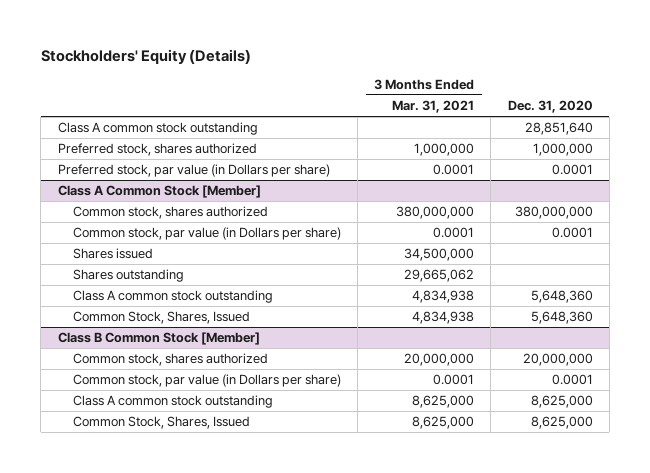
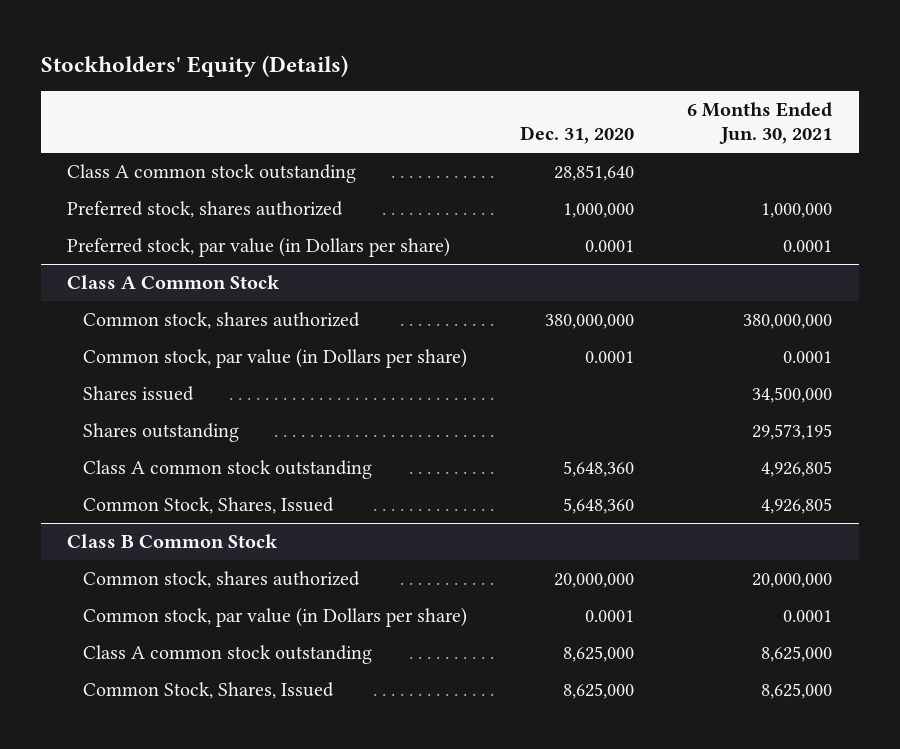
- | 3 Months Ended Mar. 31, 2021 | Dec. 31, 2020
+ | Dec. 31, 2020 | 6 Months Ended Jun. 30, 2021
- Class A Common Stock [Member]
+ Class A Common Stock
- Class B Common Stock [Member]
+ Class B Common Stock

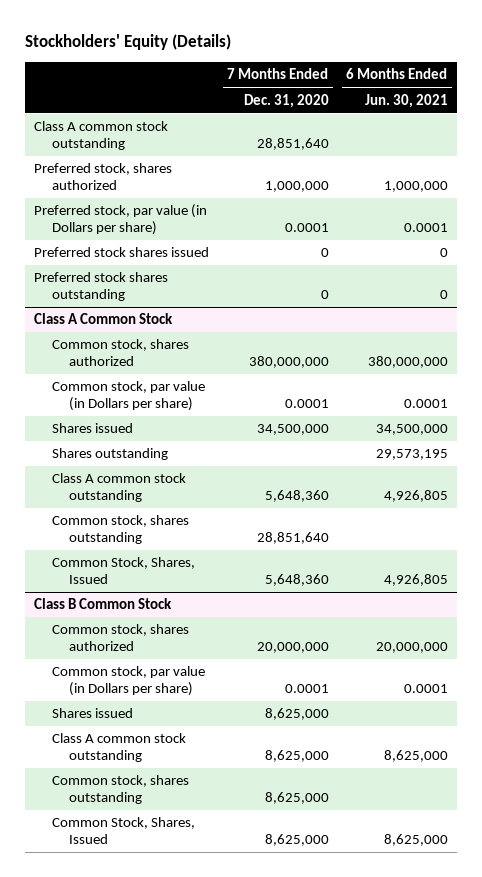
- | Dec. 31, 2020 | 6 Months Ended Jun. 30, 2021
+ | 7 Months Ended Dec. 31, 2020 | 6 Months Ended Jun. 30, 2021
+ Preferred stock shares issued | 0 | 0
+ Preferred stock shares outstanding | 0 | 0
@ Class A Common Stock
+ Common stock, shares outstanding | 28,851,640 |
@ Class B Common Stock
+ Shares issued | 8,625,000 |
+ Common stock, shares outstanding | 8,625,000 |

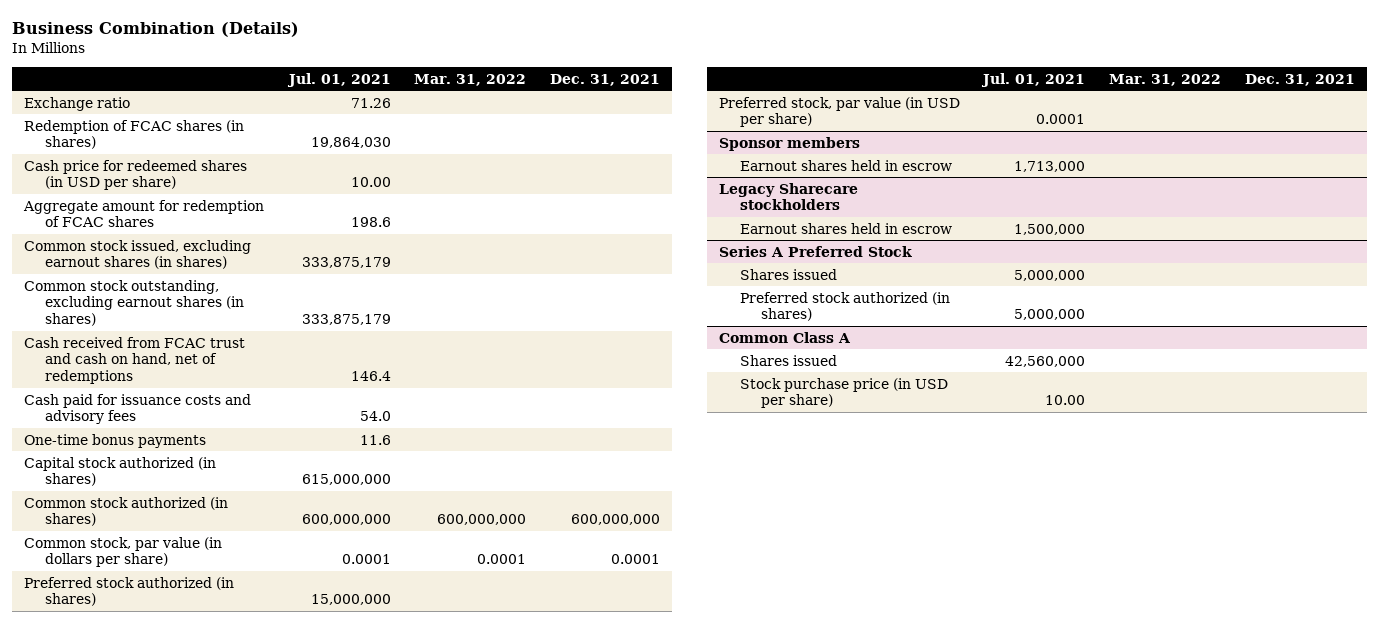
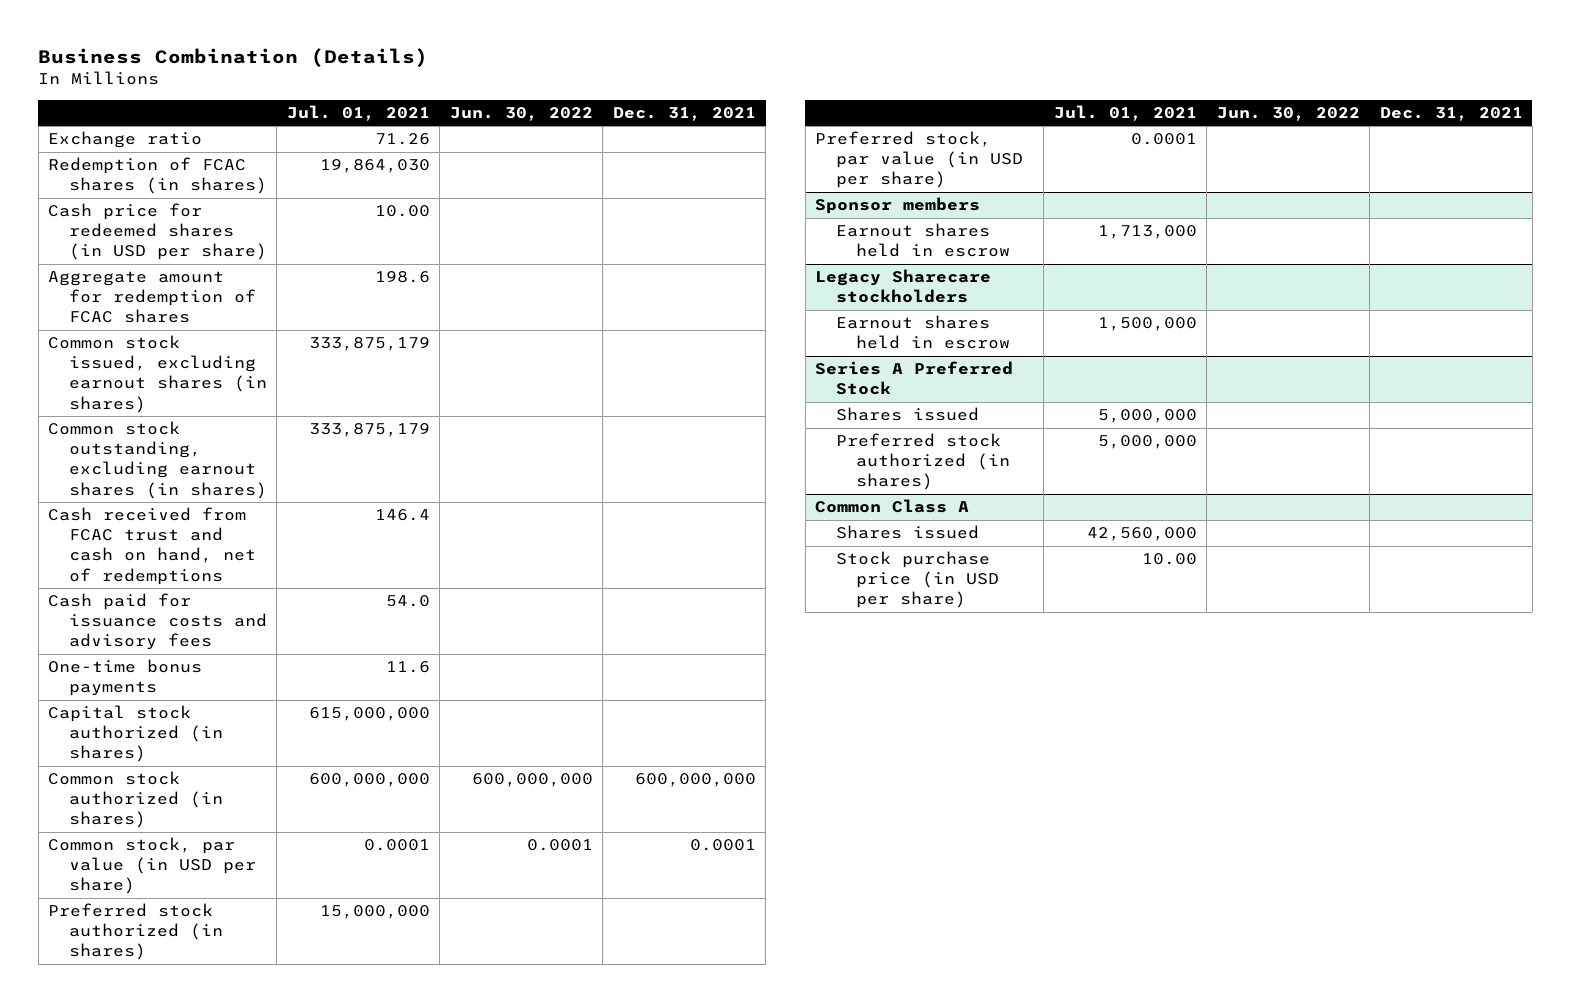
- | Jul. 01, 2021 | Mar. 31, 2022 | Dec. 31, 2021
+ | Jul. 01, 2021 | Jun. 30, 2022 | Dec. 31, 2021
- Common stock, par value (in dollars per share) | 0.0001 | 0.0001 | 0.0001
+ Common stock, par value (in USD per share) | 0.0001 | 0.0001 | 0.0001

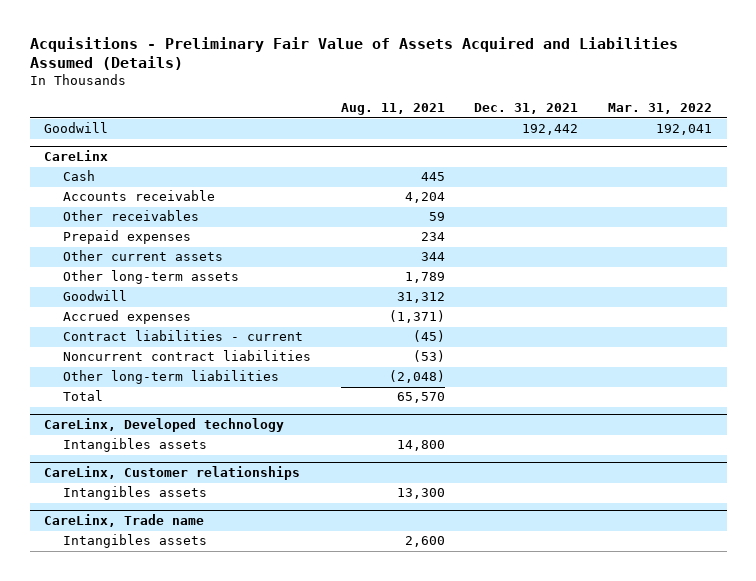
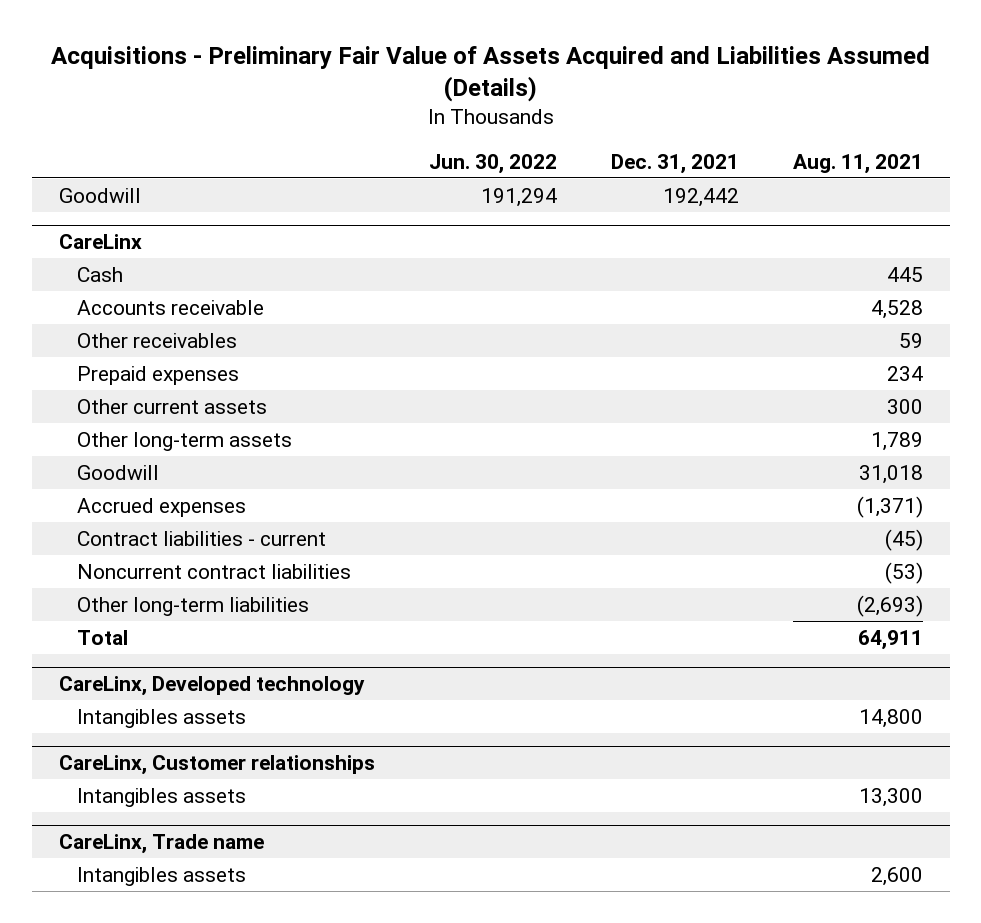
- | Aug. 11, 2021 | Dec. 31, 2021 | Mar. 31, 2022
+ | Jun. 30, 2022 | Dec. 31, 2021 | Aug. 11, 2021
@ CareLinx
- Accounts receivable | 4,204 | |
+ Accounts receivable | | | 4,528
- Other current assets | 344 | |
+ Other current assets | | | 300
- Goodwill | 31,312 | |
+ Goodwill | | | 31,018
- Other long-term liabilities | (2,048) | |
- Total | 65,570 | |
+ Other long-term liabilities | | | (2,693)
+ Total | | | 64,911

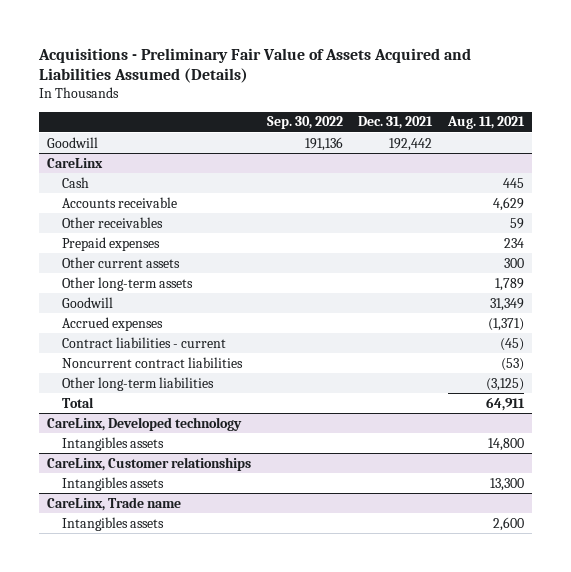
- | Jun. 30, 2022 | Dec. 31, 2021 | Aug. 11, 2021
+ | Sep. 30, 2022 | Dec. 31, 2021 | Aug. 11, 2021
@ CareLinx
- Accounts receivable | | | 4,528
+ Accounts receivable | | | 4,629
- Goodwill | | | 31,018
+ Goodwill | | | 31,349
- Other long-term liabilities | | | (2,693)
+ Other long-term liabilities | | | (3,125)

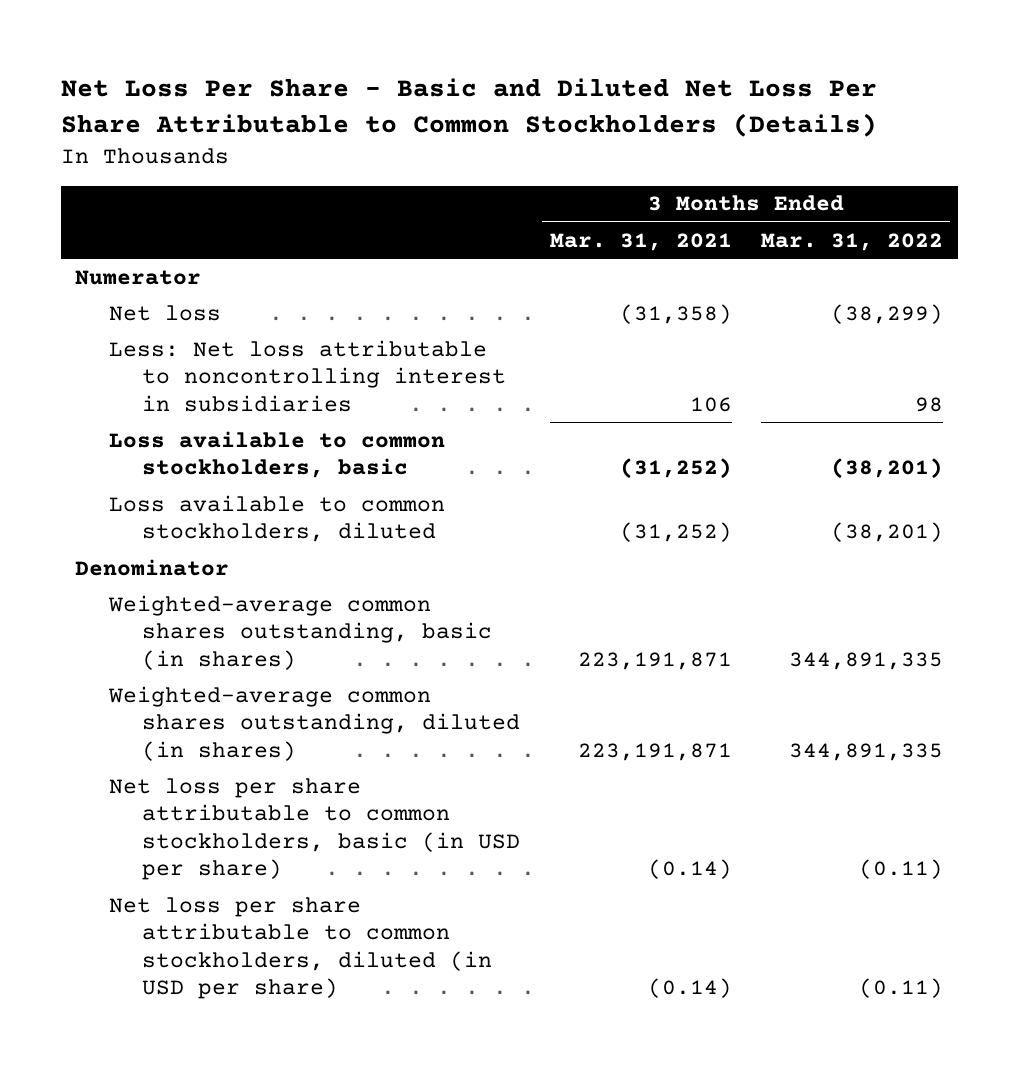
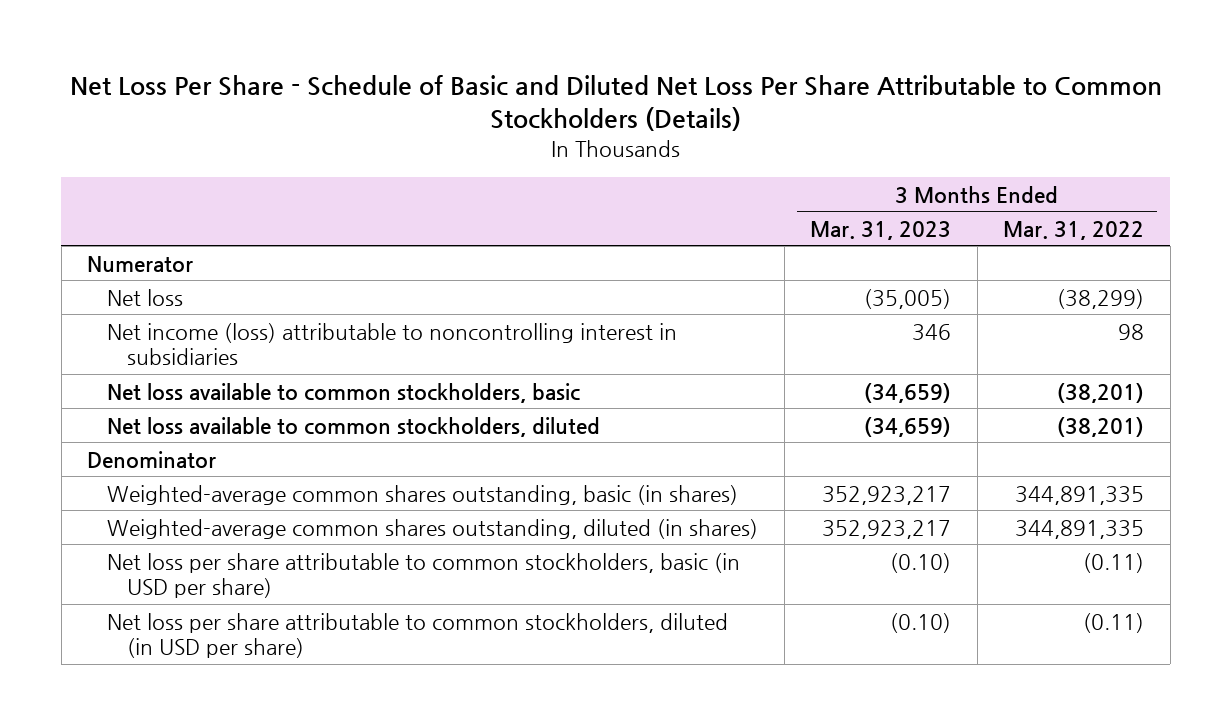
- Net Loss Per Share - Basic and Diluted Net Loss Per Share Attributable to Common Stockholders (Details)
+ Net Loss Per Share - Schedule of Basic and Diluted Net Loss Per Share Attributable to Common Stockholders (Details)
- | 3 Months Ended Mar. 31, 2021 | 3 Months Ended Mar. 31, 2022
+ | 3 Months Ended Mar. 31, 2023 | 3 Months Ended Mar. 31, 2022
- Less: Net loss attributable to noncontrolling interest in subsidiaries | 106 | 98
- Loss available to common stockholders, basic | (31,252) | (38,201)
- Loss available to common stockholders, diluted | (31,252) | (38,201)
+ Net income (loss) attributable to noncontrolling interest in subsidiaries | 346 | 98
+ Net loss available to common stockholders, basic | (34,659) | (38,201)
+ Net loss available to common stockholders, diluted | (34,659) | (38,201)

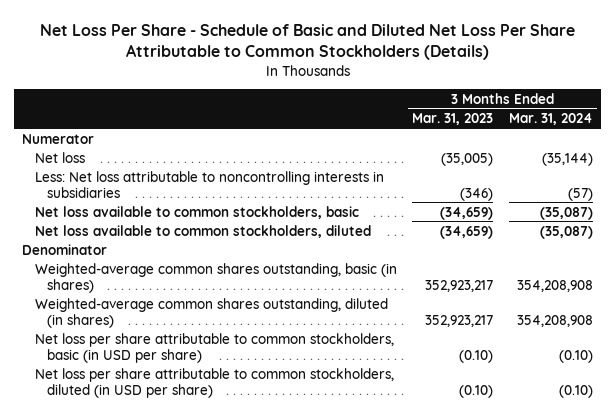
- | 3 Months Ended Mar. 31, 2023 | 3 Months Ended Mar. 31, 2022
+ | 3 Months Ended Mar. 31, 2023 | 3 Months Ended Mar. 31, 2024
- Net income (loss) attributable to noncontrolling interest in subsidiaries | 346 | 98
+ Less: Net loss attributable to noncontrolling interests in subsidiaries | (346) | (57)

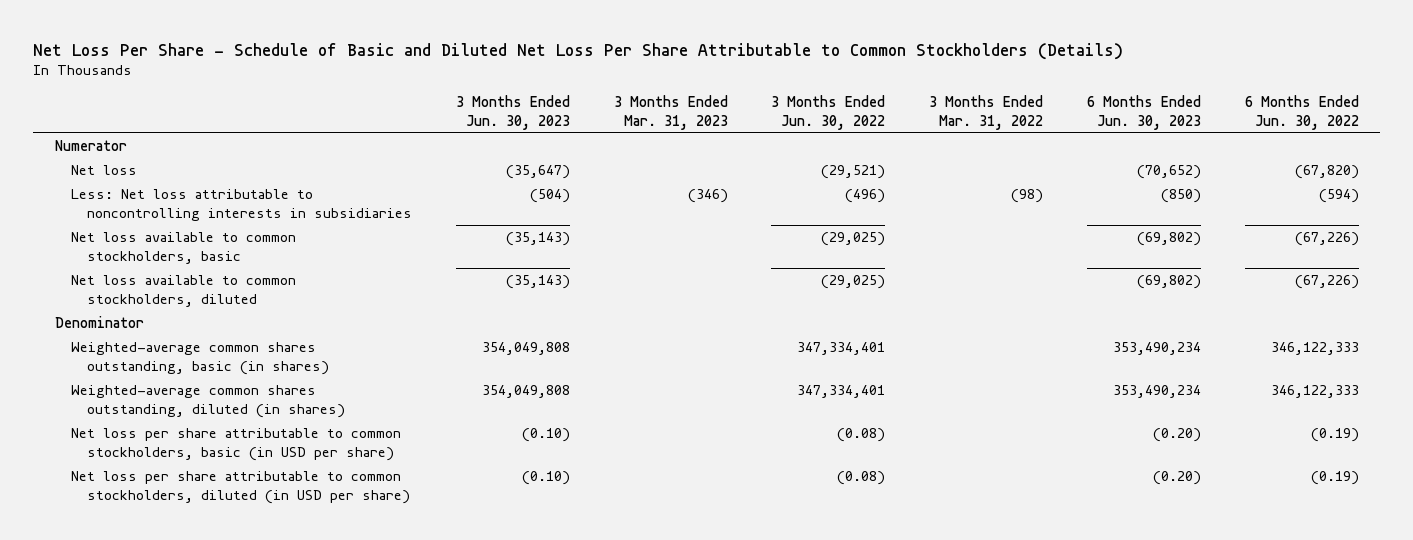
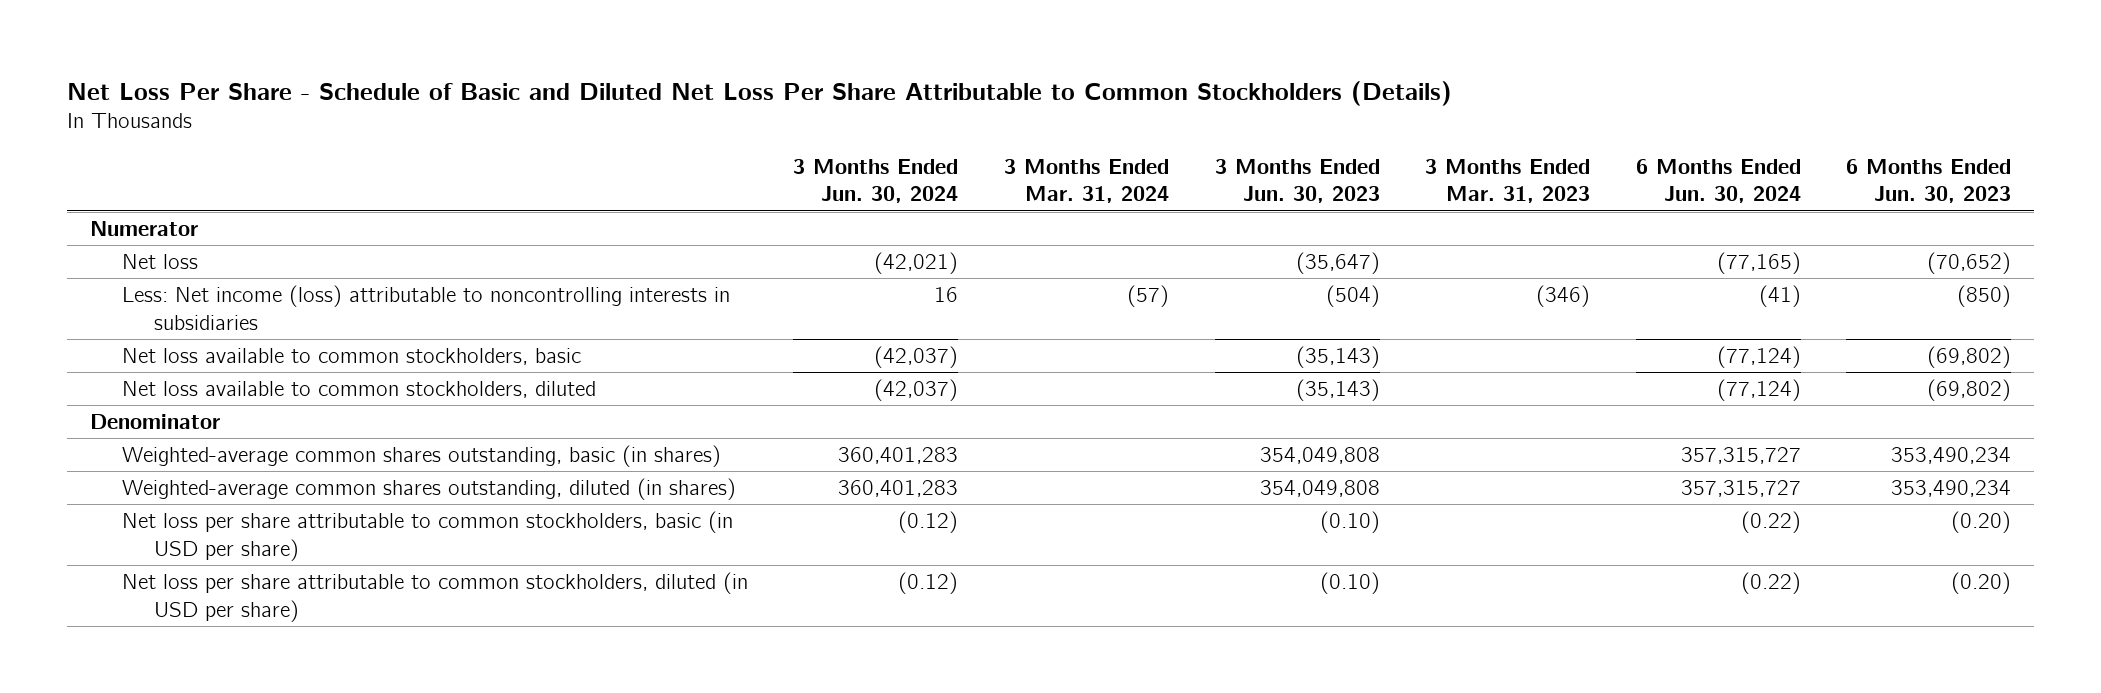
- | 3 Months Ended Jun. 30, 2023 | 3 Months Ended Mar. 31, 2023 | 3 Months Ended Jun. 30, 2022 | 3 Months Ended Mar. 31, 2022 | 6 Months Ended Jun. 30, 2023 | 6 Months Ended Jun. 30, 2022
+ | 3 Months Ended Jun. 30, 2024 | 3 Months Ended Mar. 31, 2024 | 3 Months Ended Jun. 30, 2023 | 3 Months Ended Mar. 31, 2023 | 6 Months Ended Jun. 30, 2024 | 6 Months Ended Jun. 30, 2023
- Less: Net loss attributable to noncontrolling interests in subsidiaries | (504) | (346) | (496) | (98) | (850) | (594)
+ Less: Net income (loss) attributable to noncontrolling interests in subsidiaries | 16 | (57) | (504) | (346) | (41) | (850)

